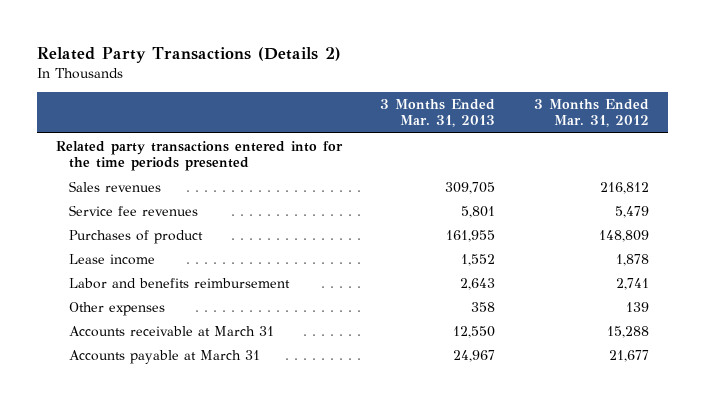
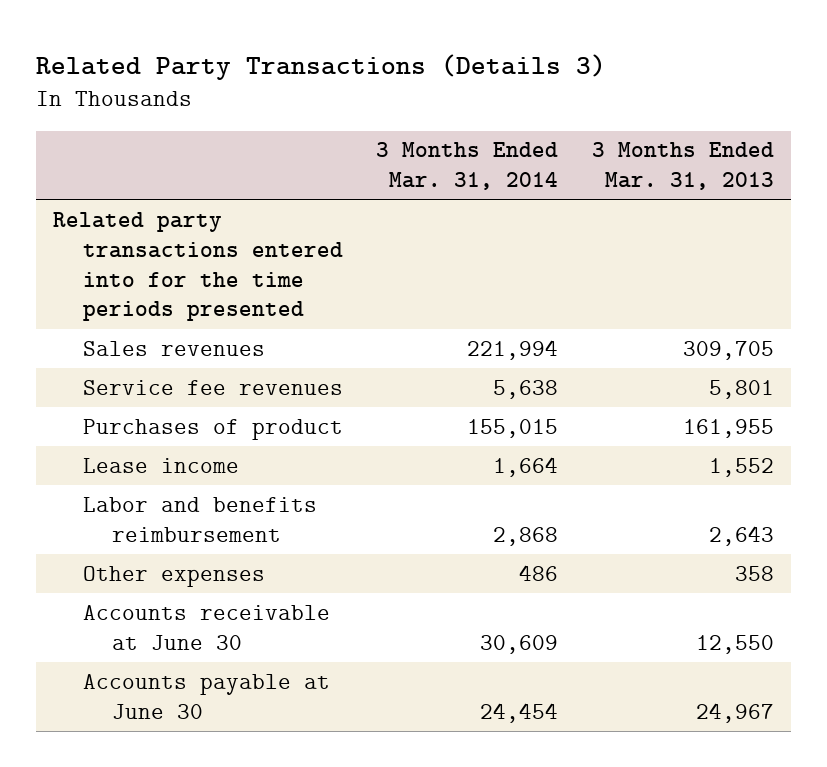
- Related Party Transactions (Details 2)
+ Related Party Transactions (Details 3)
- | 3 Months Ended Mar. 31, 2013 | 3 Months Ended Mar. 31, 2012
+ | 3 Months Ended Mar. 31, 2014 | 3 Months Ended Mar. 31, 2013
- Accounts receivable at March 31 | 12,550 | 15,288
- Accounts payable at March 31 | 24,967 | 21,677
+ Accounts receivable at June 30 | 30,609 | 12,550
+ Accounts payable at June 30 | 24,454 | 24,967

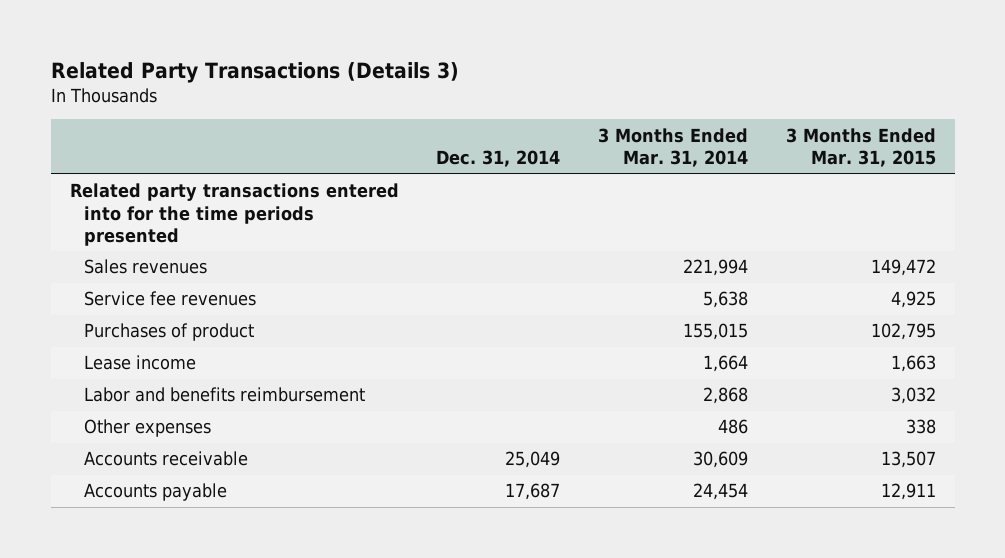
- | 3 Months Ended Mar. 31, 2014 | 3 Months Ended Mar. 31, 2013
+ | Dec. 31, 2014 | 3 Months Ended Mar. 31, 2014 | 3 Months Ended Mar. 31, 2015
- Accounts receivable at June 30 | 30,609 | 12,550
- Accounts payable at June 30 | 24,454 | 24,967
+ Accounts receivable | 25,049 | 30,609 | 13,507
+ Accounts payable | 17,687 | 24,454 | 12,911

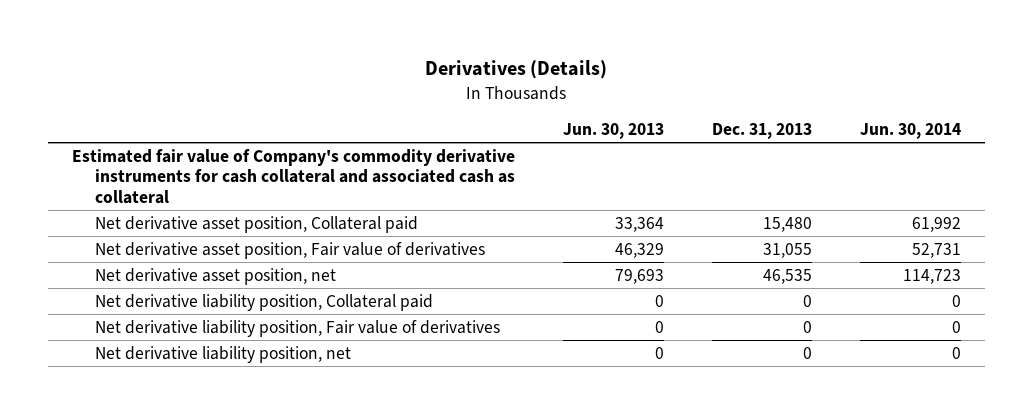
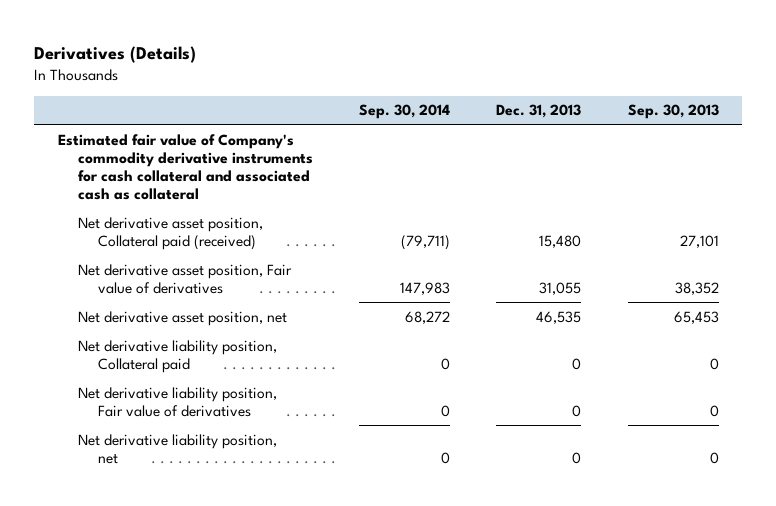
- | Jun. 30, 2013 | Dec. 31, 2013 | Jun. 30, 2014
+ | Sep. 30, 2014 | Dec. 31, 2013 | Sep. 30, 2013
- Net derivative asset position, Collateral paid | 33,364 | 15,480 | 61,992
+ Net derivative asset position, Collateral paid (received) | (79,711) | 15,480 | 27,101

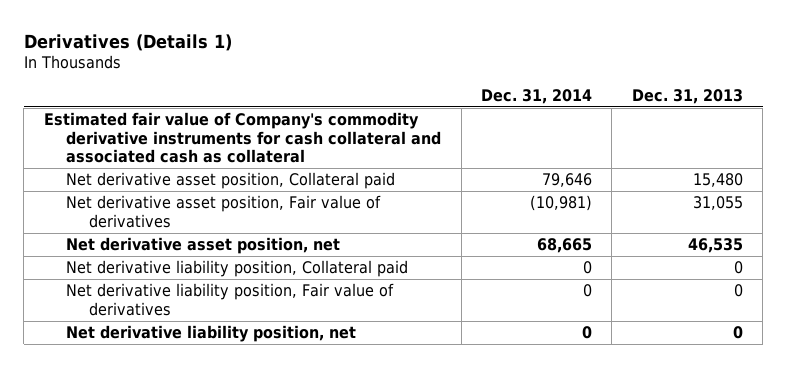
- Derivatives (Details)
+ Derivatives (Details 1)
- | Sep. 30, 2014 | Dec. 31, 2013 | Sep. 30, 2013
+ | Dec. 31, 2014 | Dec. 31, 2013
- Net derivative asset position, Collateral paid (received) | (79,711) | 15,480 | 27,101
+ Net derivative asset position, Collateral paid | 79,646 | 15,480

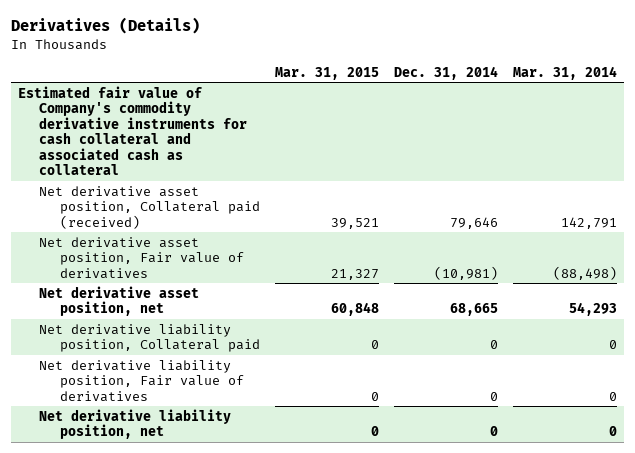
- Derivatives (Details 1)
+ Derivatives (Details)
- | Dec. 31, 2014 | Dec. 31, 2013
+ | Mar. 31, 2015 | Dec. 31, 2014 | Mar. 31, 2014
- Net derivative asset position, Collateral paid | 79,646 | 15,480
+ Net derivative asset position, Collateral paid (received) | 39,521 | 79,646 | 142,791

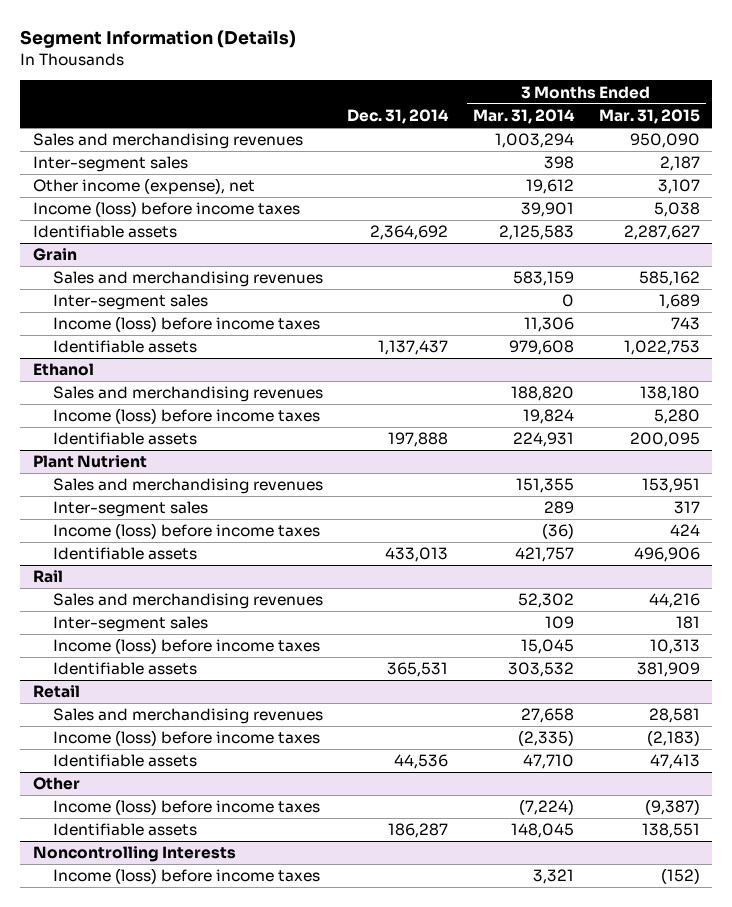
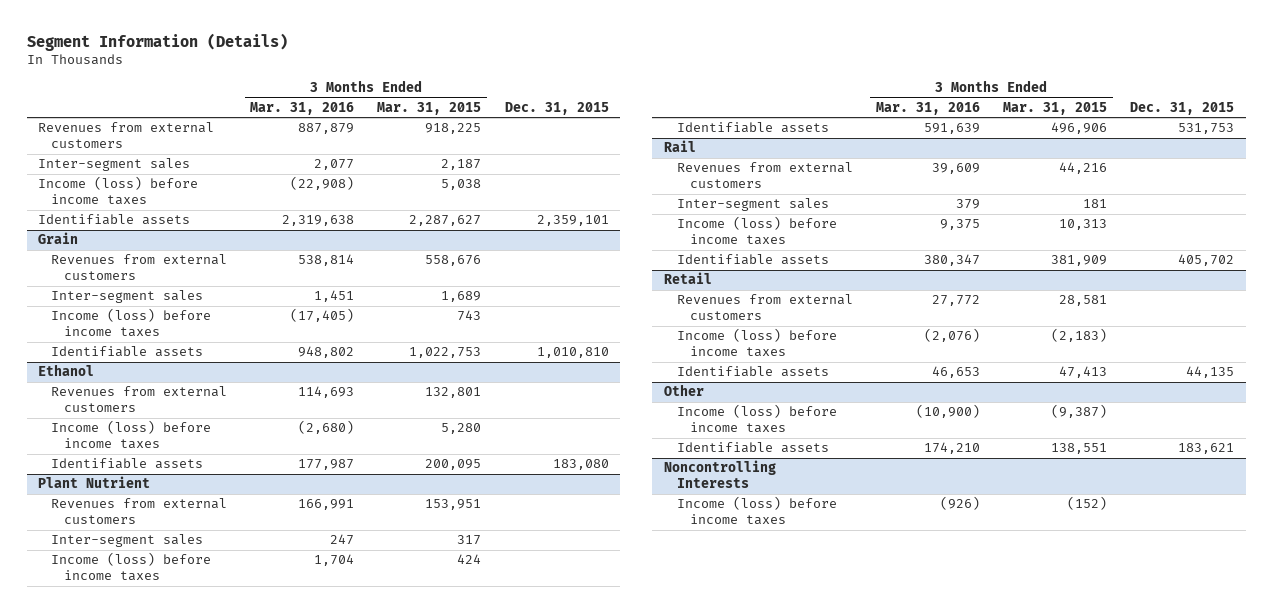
- | Dec. 31, 2014 | 3 Months Ended Mar. 31, 2014 | 3 Months Ended Mar. 31, 2015
+ | 3 Months Ended Mar. 31, 2016 | 3 Months Ended Mar. 31, 2015 | Dec. 31, 2015
- Sales and merchandising revenues | | 1,003,294 | 950,090
+ Revenues from external customers | 887,879 | 918,225 |
- Other income (expense), net | | 19,612 | 3,107
@ Grain
- Sales and merchandising revenues | | 583,159 | 585,162
+ Revenues from external customers | 538,814 | 558,676 |
@ Ethanol
- Sales and merchandising revenues | | 188,820 | 138,180
+ Revenues from external customers | 114,693 | 132,801 |
@ Plant Nutrient
- Sales and merchandising revenues | | 151,355 | 153,951
+ Revenues from external customers | 166,991 | 153,951 |
@ Rail
- Sales and merchandising revenues | | 52,302 | 44,216
+ Revenues from external customers | 39,609 | 44,216 |
@ Retail
- Sales and merchandising revenues | | 27,658 | 28,581
+ Revenues from external customers | 27,772 | 28,581 |

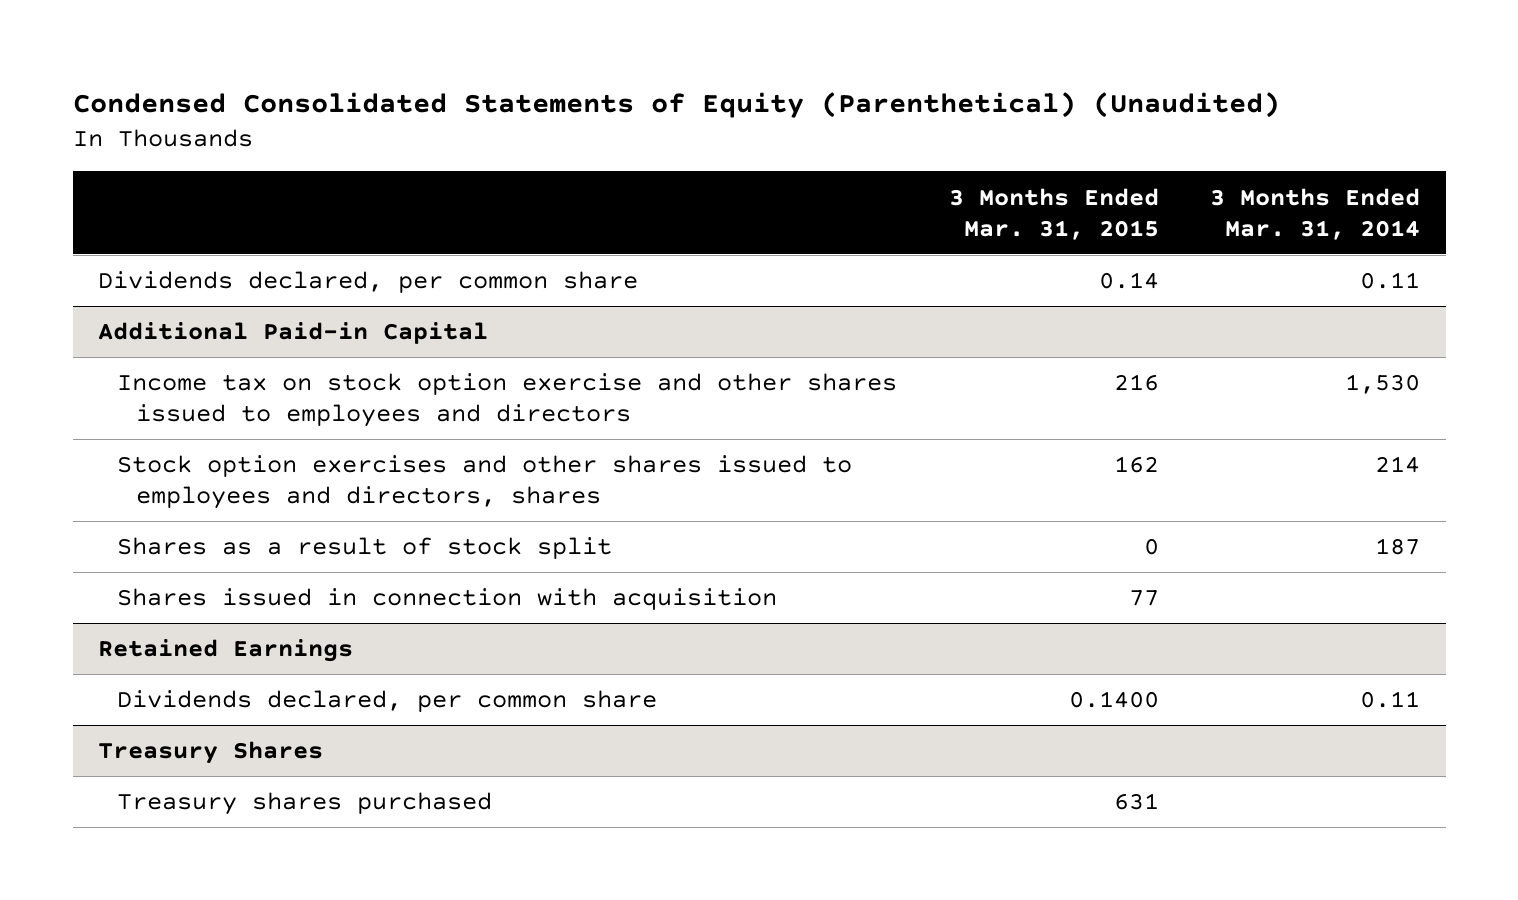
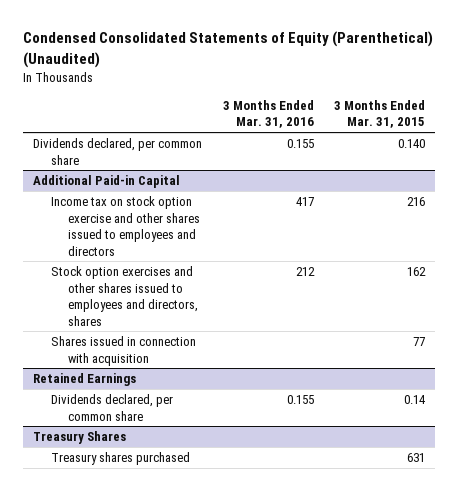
- | 3 Months Ended Mar. 31, 2015 | 3 Months Ended Mar. 31, 2014
+ | 3 Months Ended Mar. 31, 2016 | 3 Months Ended Mar. 31, 2015
- Dividends declared, per common share | 0.14 | 0.11
+ Dividends declared, per common share | 0.155 | 0.140
@ Additional Paid-in Capital
- Shares as a result of stock split | 0 | 187
@ Retained Earnings
- Dividends declared, per common share | 0.1400 | 0.11
+ Dividends declared, per common share | 0.155 | 0.14

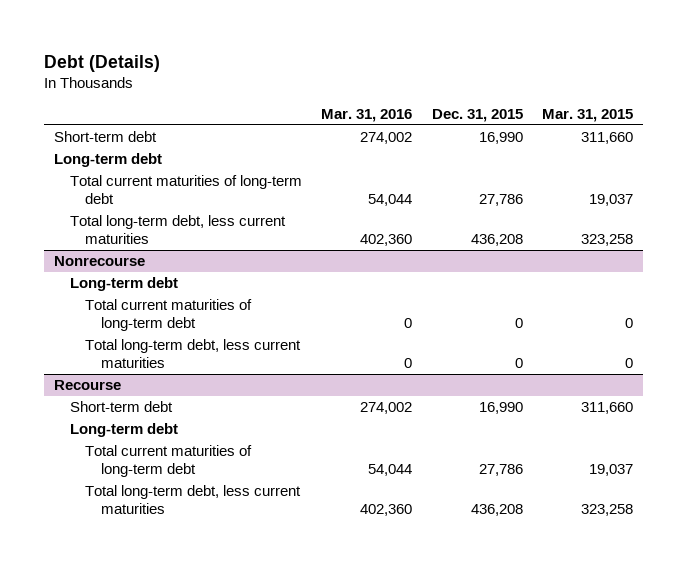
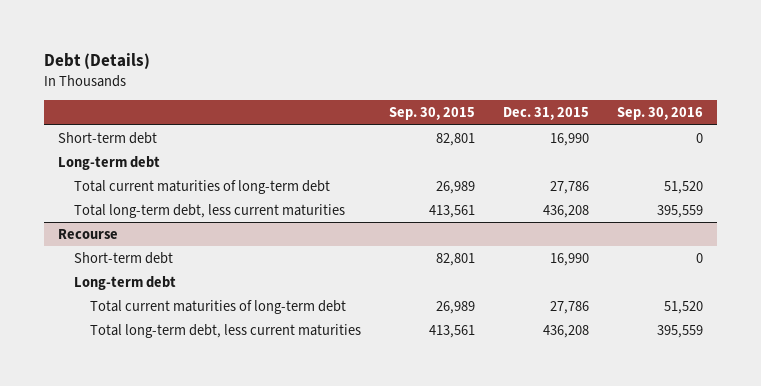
- | Mar. 31, 2016 | Dec. 31, 2015 | Mar. 31, 2015
+ | Sep. 30, 2015 | Dec. 31, 2015 | Sep. 30, 2016
- Nonrecourse
- Long-term debt
- Total current maturities of long-term debt | 0 | 0 | 0
- Total long-term debt, less current maturities | 0 | 0 | 0

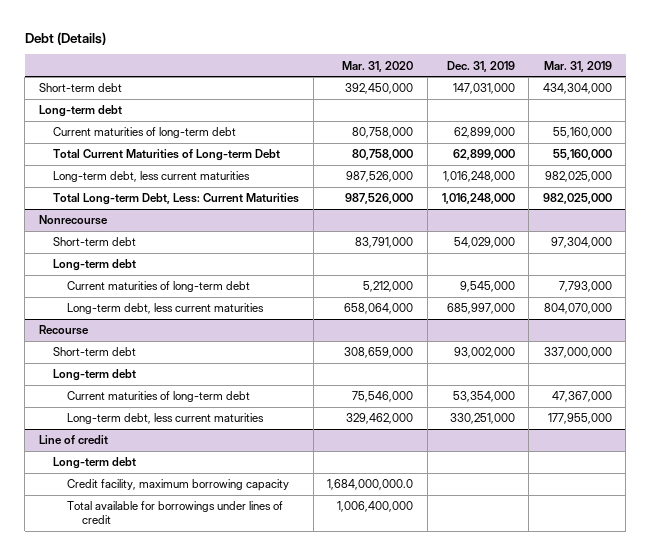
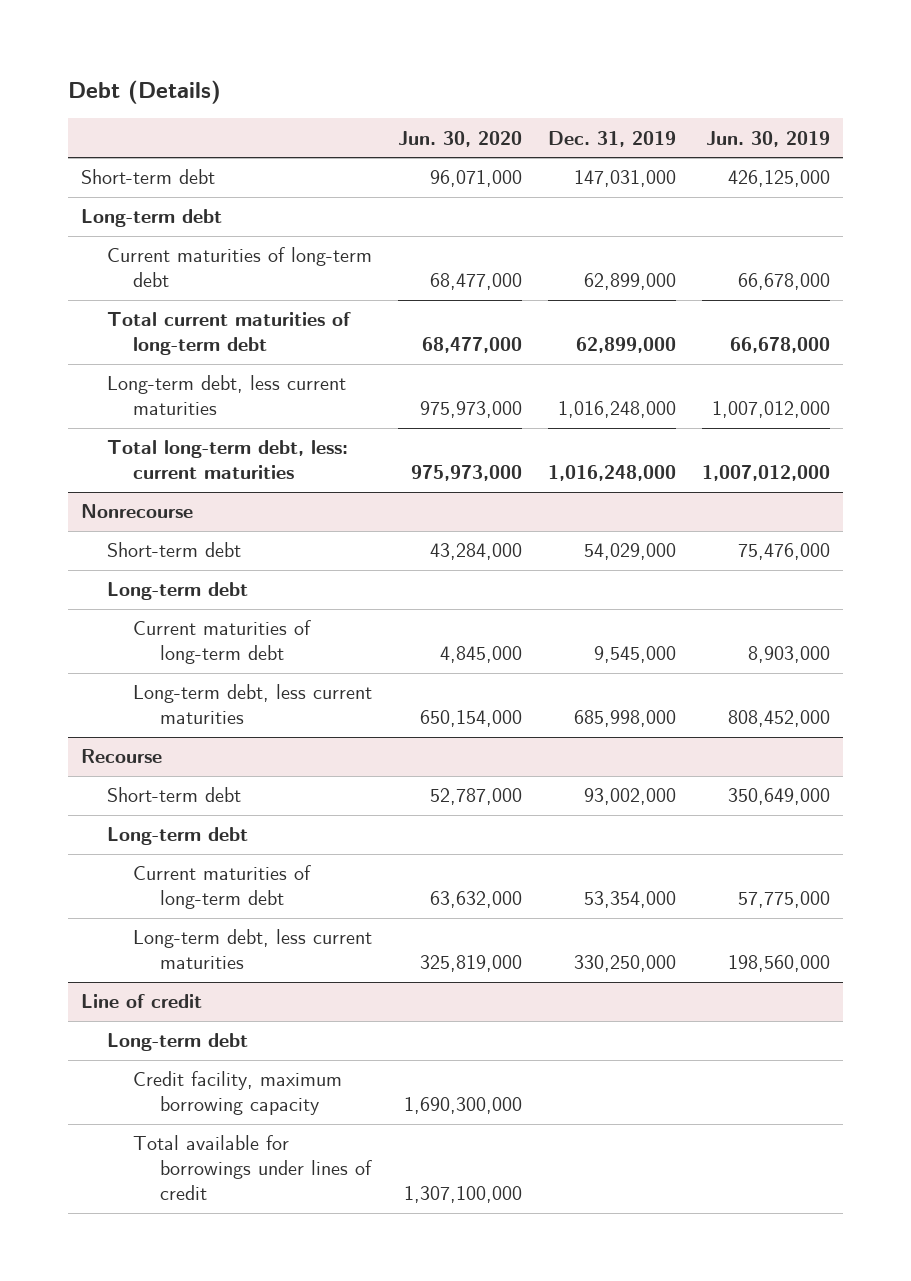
- | Mar. 31, 2020 | Dec. 31, 2019 | Mar. 31, 2019
+ | Jun. 30, 2020 | Dec. 31, 2019 | Jun. 30, 2019
- Total Current Maturities of Long-term Debt | 80,758,000 | 62,899,000 | 55,160,000
+ Total current maturities of long-term debt | 68,477,000 | 62,899,000 | 66,678,000
- Total Long-term Debt, Less: Current Maturities | 987,526,000 | 1,016,248,000 | 982,025,000
+ Total long-term debt, less: current maturities | 975,973,000 | 1,016,248,000 | 1,007,012,000
@ Nonrecourse
- Long-term debt, less current maturities | 658,064,000 | 685,997,000 | 804,070,000
+ Long-term debt, less current maturities | 650,154,000 | 685,998,000 | 808,452,000
@ Recourse
- Long-term debt, less current maturities | 329,462,000 | 330,251,000 | 177,955,000
+ Long-term debt, less current maturities | 325,819,000 | 330,250,000 | 198,560,000

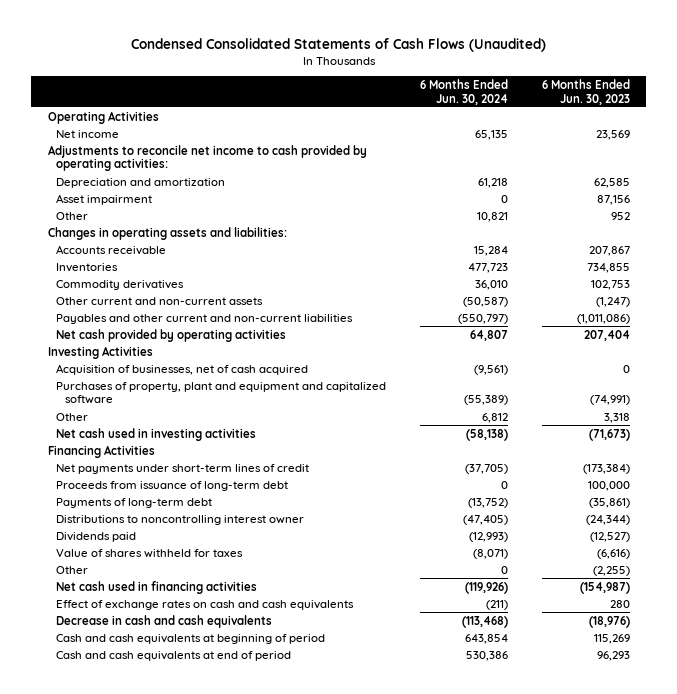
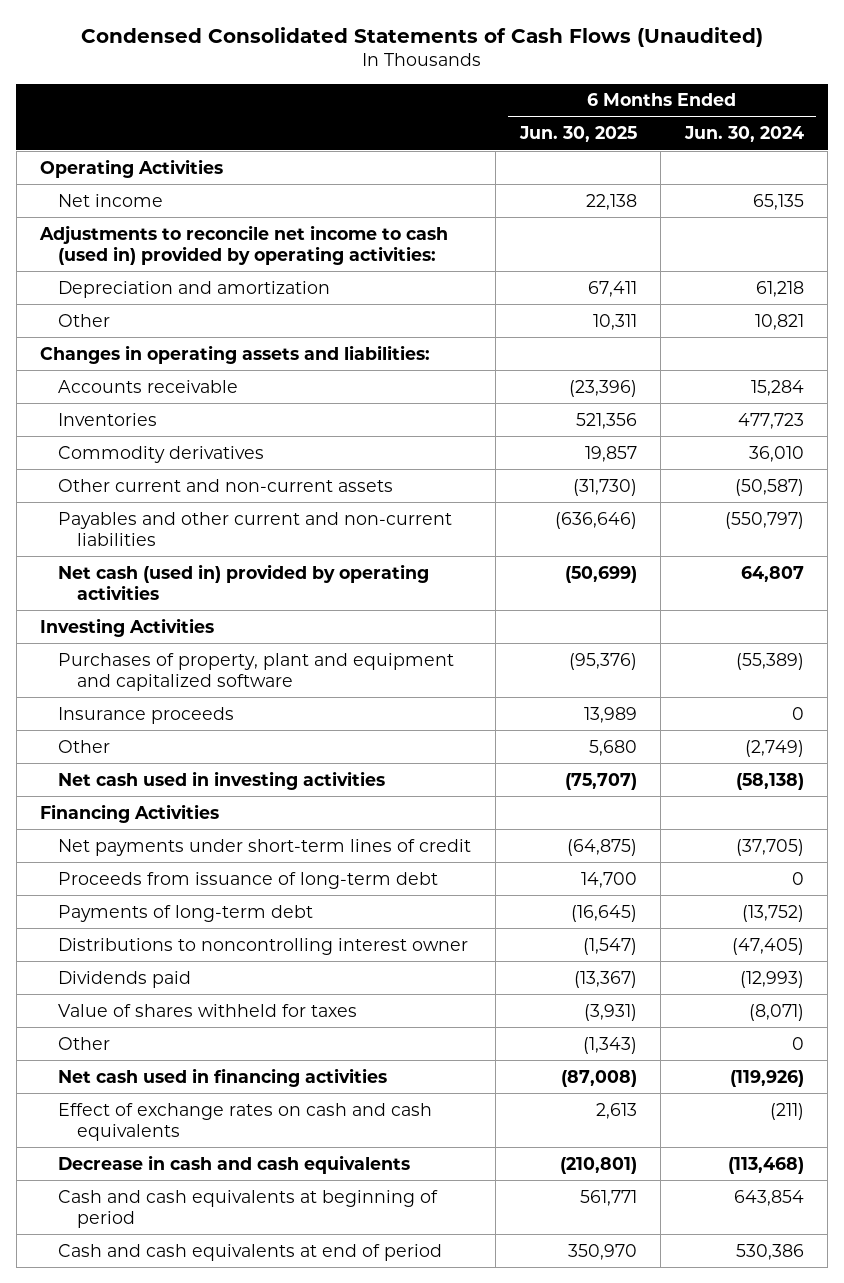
- | 6 Months Ended Jun. 30, 2024 | 6 Months Ended Jun. 30, 2023
+ | 6 Months Ended Jun. 30, 2025 | 6 Months Ended Jun. 30, 2024
- Adjustments to reconcile net income to cash provided by operating activities:
+ Adjustments to reconcile net income to cash (used in) provided by operating activities:
- Asset impairment | 0 | 87,156
- Net cash provided by operating activities | 64,807 | 207,404
+ Net cash (used in) provided by operating activities | (50,699) | 64,807
- Acquisition of businesses, net of cash acquired | (9,561) | 0
- Other | 6,812 | 3,318
+ Insurance proceeds | 13,989 | 0
+ Other | 5,680 | (2,749)

